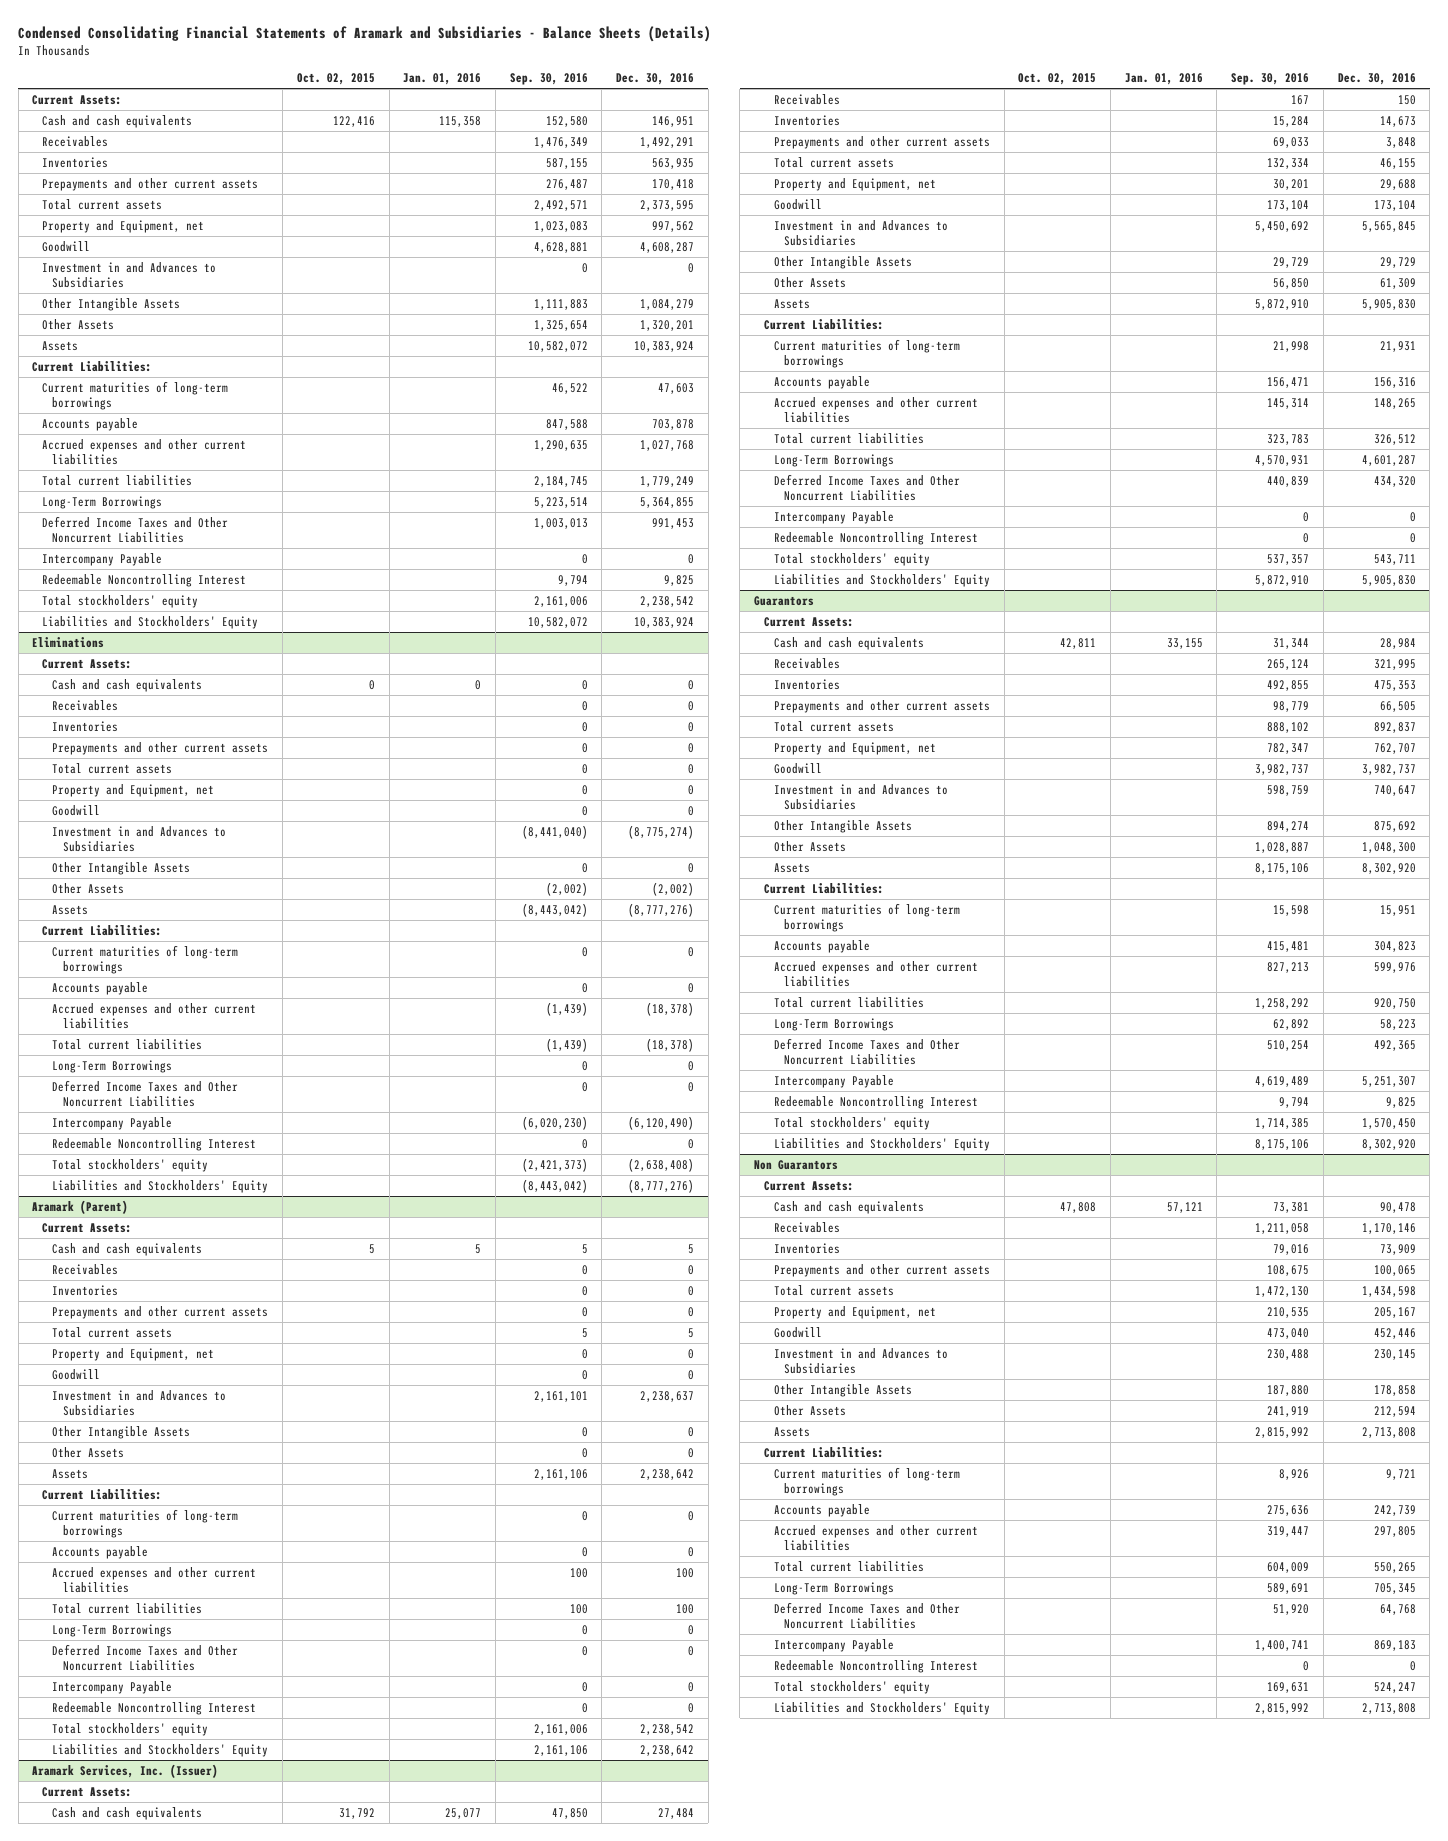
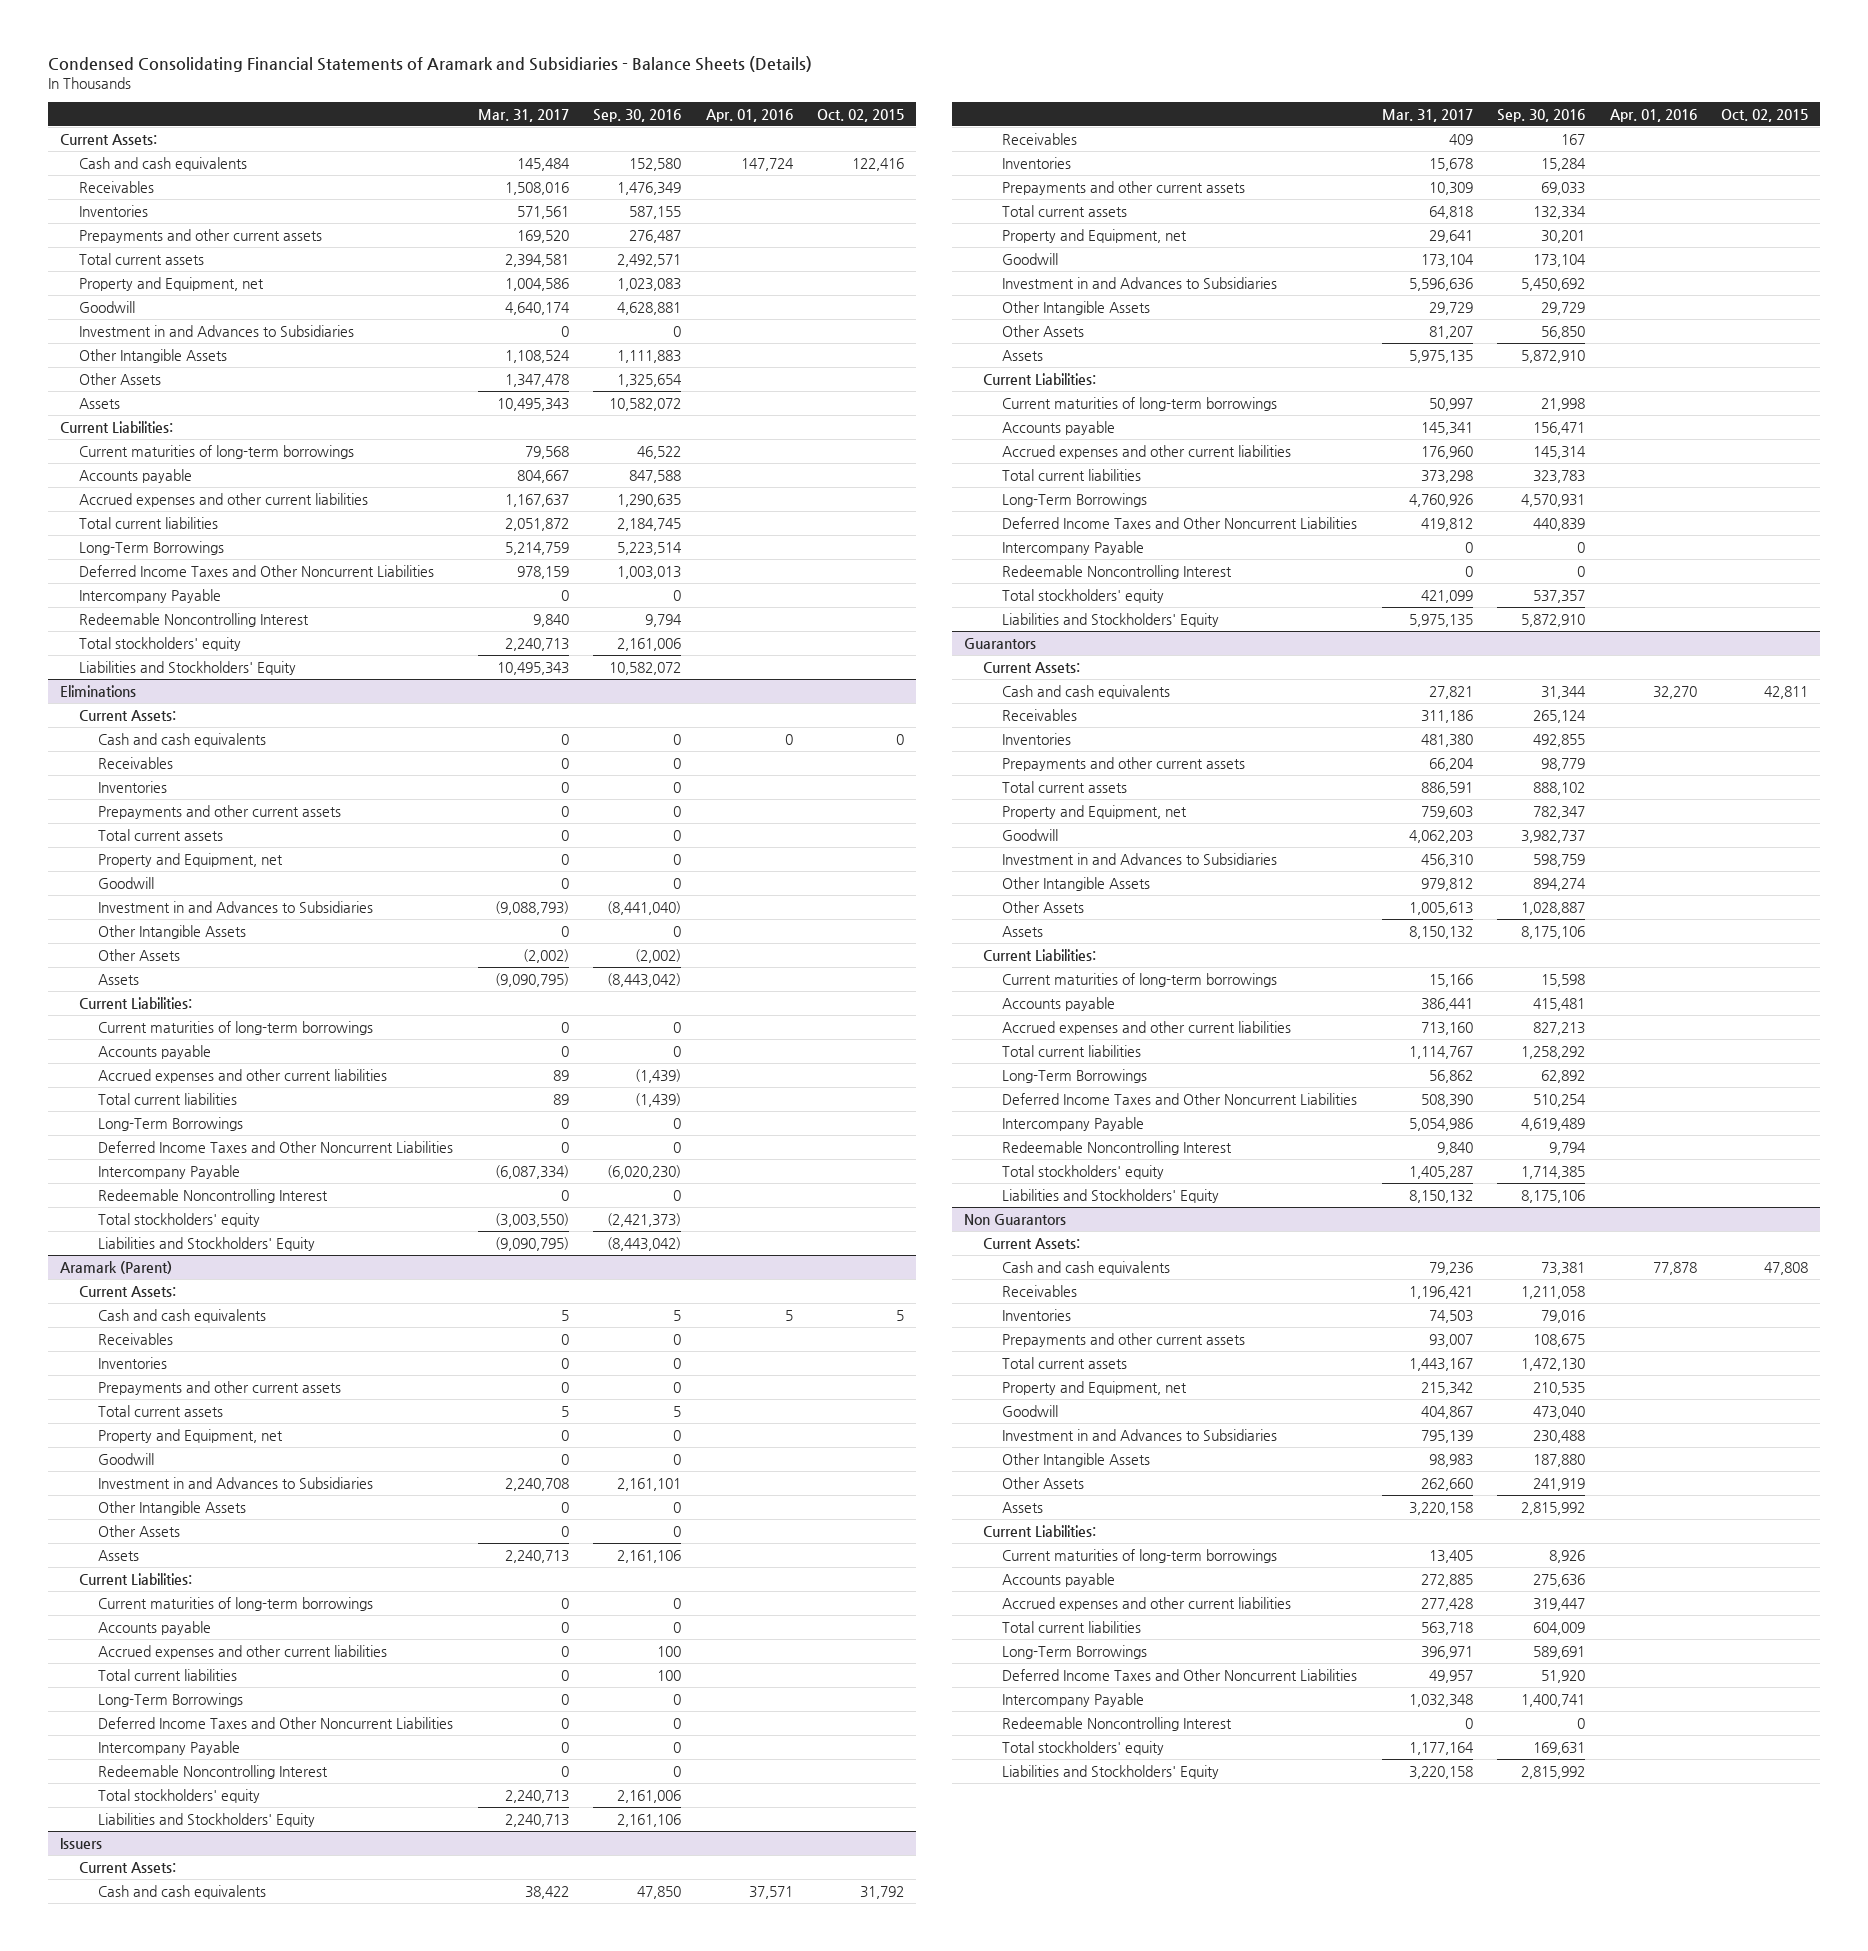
- | Oct. 02, 2015 | Jan. 01, 2016 | Sep. 30, 2016 | Dec. 30, 2016
+ | Mar. 31, 2017 | Sep. 30, 2016 | Apr. 01, 2016 | Oct. 02, 2015
- Aramark Services, Inc. (Issuer)
+ Issuers

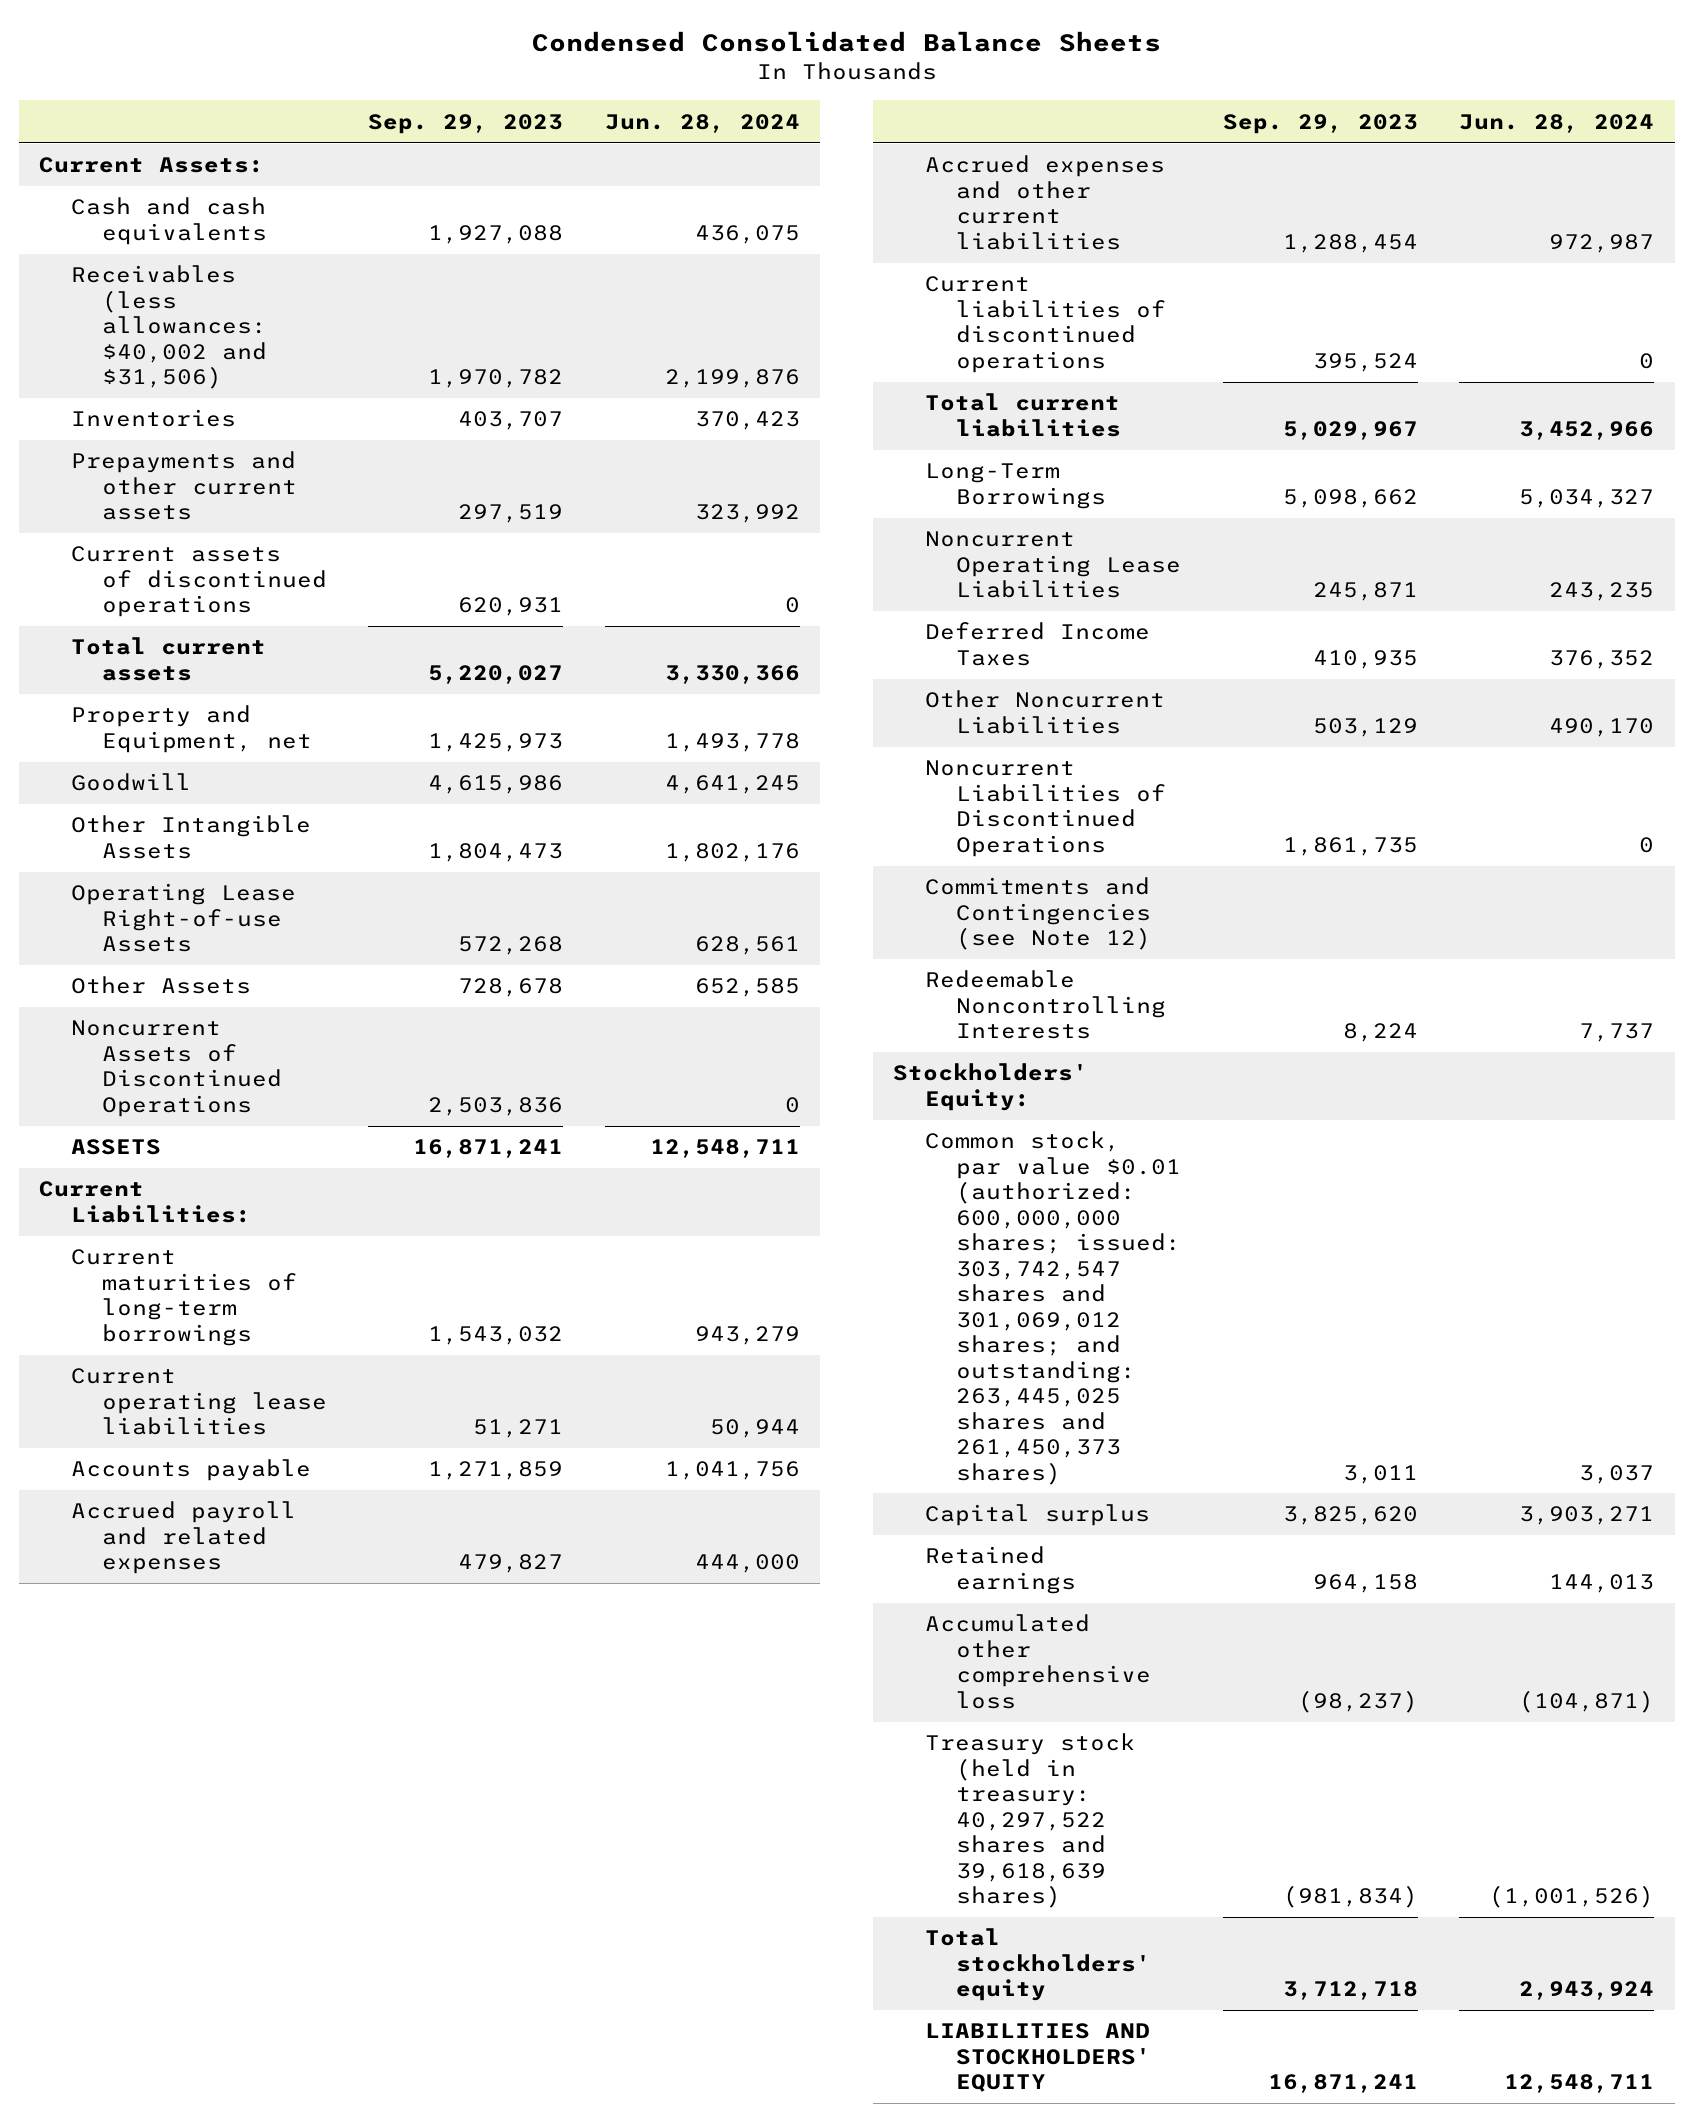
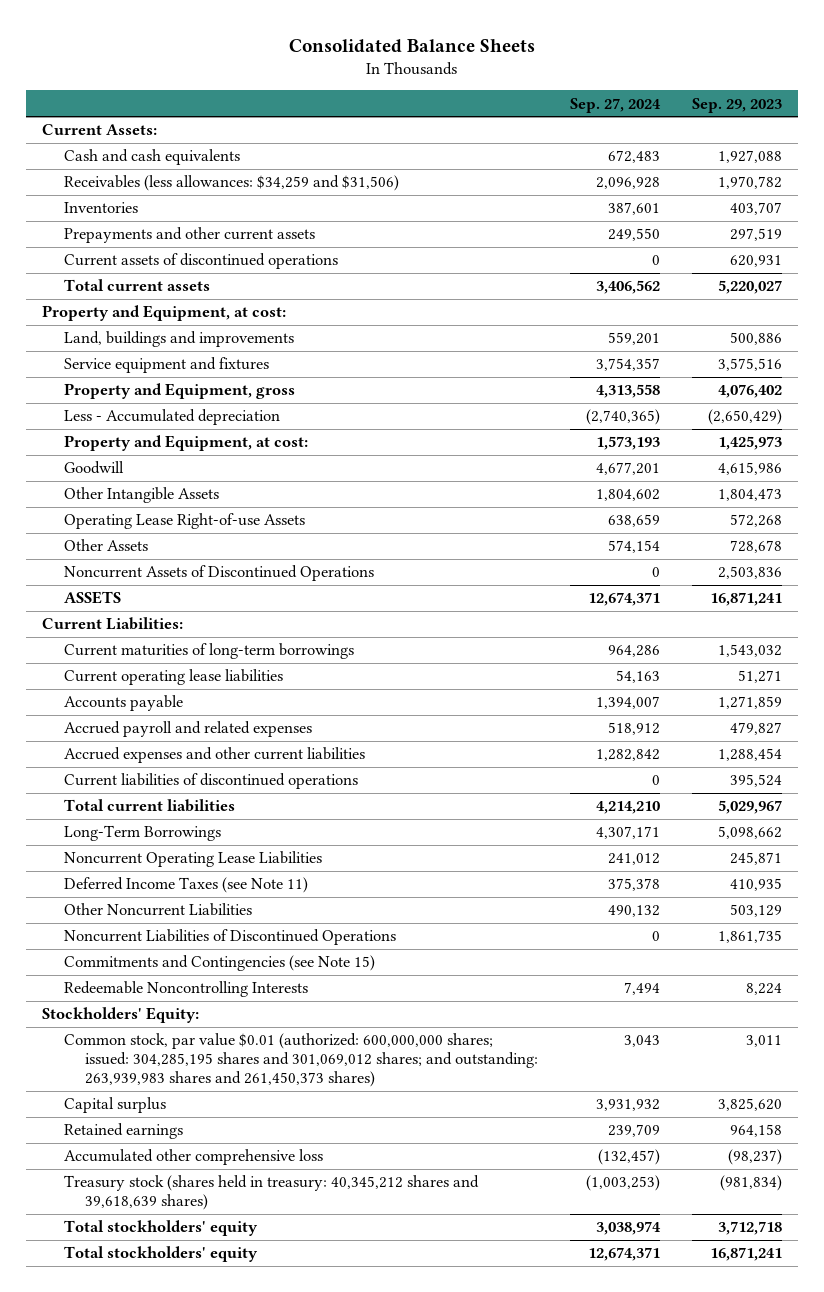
- Condensed Consolidated Balance Sheets
+ Consolidated Balance Sheets
- | Sep. 29, 2023 | Jun. 28, 2024
+ | Sep. 27, 2024 | Sep. 29, 2023
- Receivables (less allowances: $40,002 and $31,506) | 1,970,782 | 2,199,876
+ Receivables (less allowances: $34,259 and $31,506) | 2,096,928 | 1,970,782
- Property and Equipment, net | 1,425,973 | 1,493,778
+ Property and Equipment, at cost:
+ Land, buildings and improvements | 559,201 | 500,886
+ Service equipment and fixtures | 3,754,357 | 3,575,516
+ Property and Equipment, gross | 4,313,558 | 4,076,402
+ Less - Accumulated depreciation | (2,740,365) | (2,650,429)
+ Property and Equipment, at cost: | 1,573,193 | 1,425,973
- Deferred Income Taxes | 410,935 | 376,352
+ Deferred Income Taxes (see Note 11) | 375,378 | 410,935
- Commitments and Contingencies (see Note 12)
+ Commitments and Contingencies (see Note 15)
- Common stock, par value $0.01 (authorized: 600,000,000 shares; issued: 303,742,547 shares and 301,069,012 shares; and outstanding: 263,445,025 shares and 261,450,373 shares) | 3,011 | 3,037
+ Common stock, par value $0.01 (authorized: 600,000,000 shares; issued: 304,285,195 shares and 301,069,012 shares; and outstanding: 263,939,983 shares and 261,450,373 shares) | 3,043 | 3,011
- Treasury stock (held in treasury: 40,297,522 shares and 39,618,639 shares) | (981,834) | (1,001,526)
+ Treasury stock (shares held in treasury: 40,345,212 shares and 39,618,639 shares) | (1,003,253) | (981,834)
- LIABILITIES AND STOCKHOLDERS' EQUITY | 16,871,241 | 12,548,711
+ Total stockholders' equity | 12,674,371 | 16,871,241

